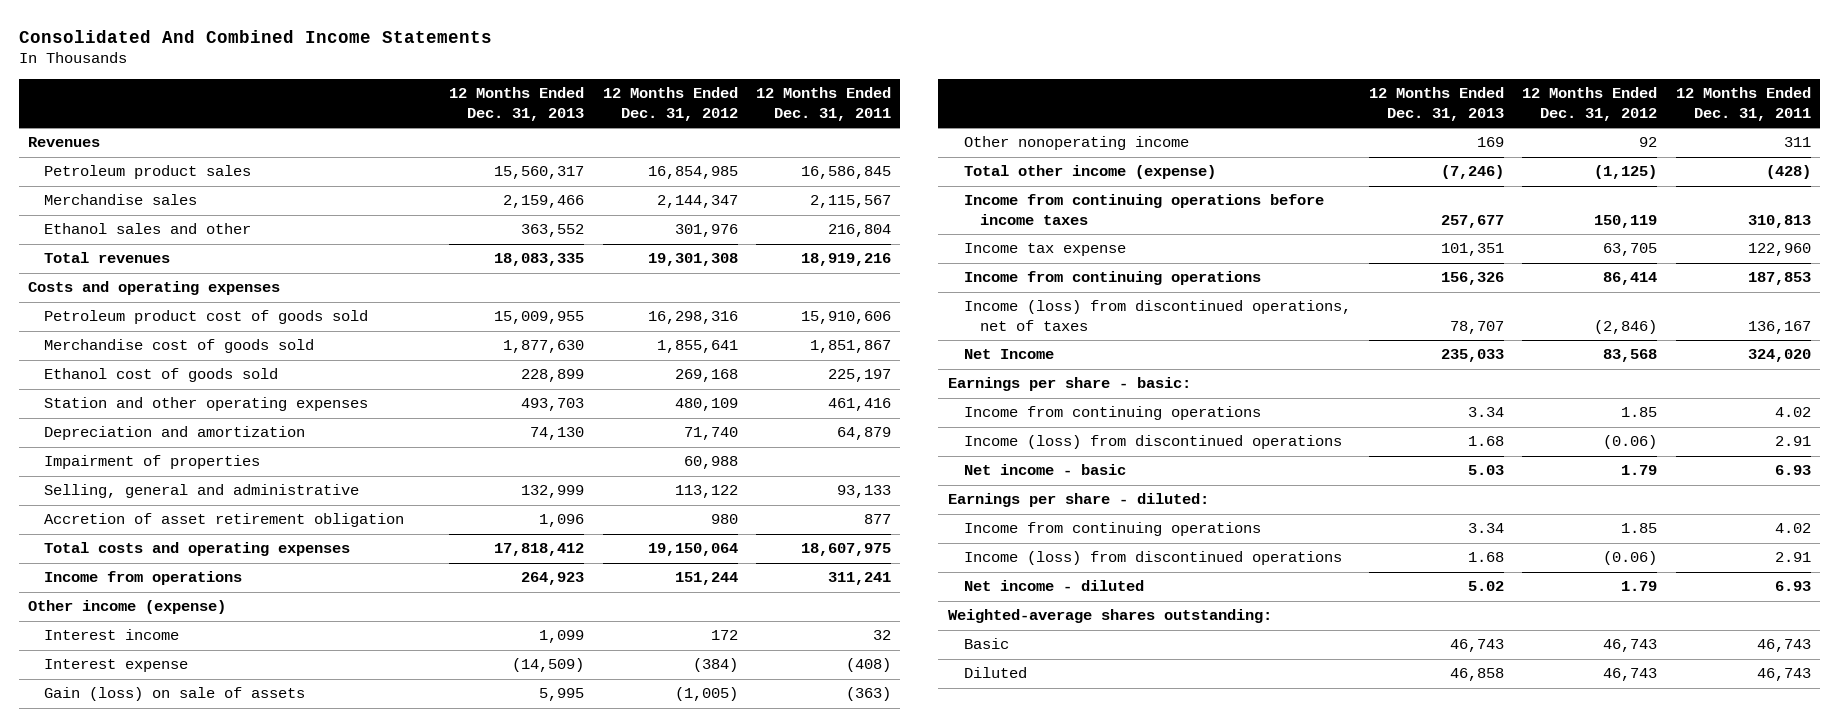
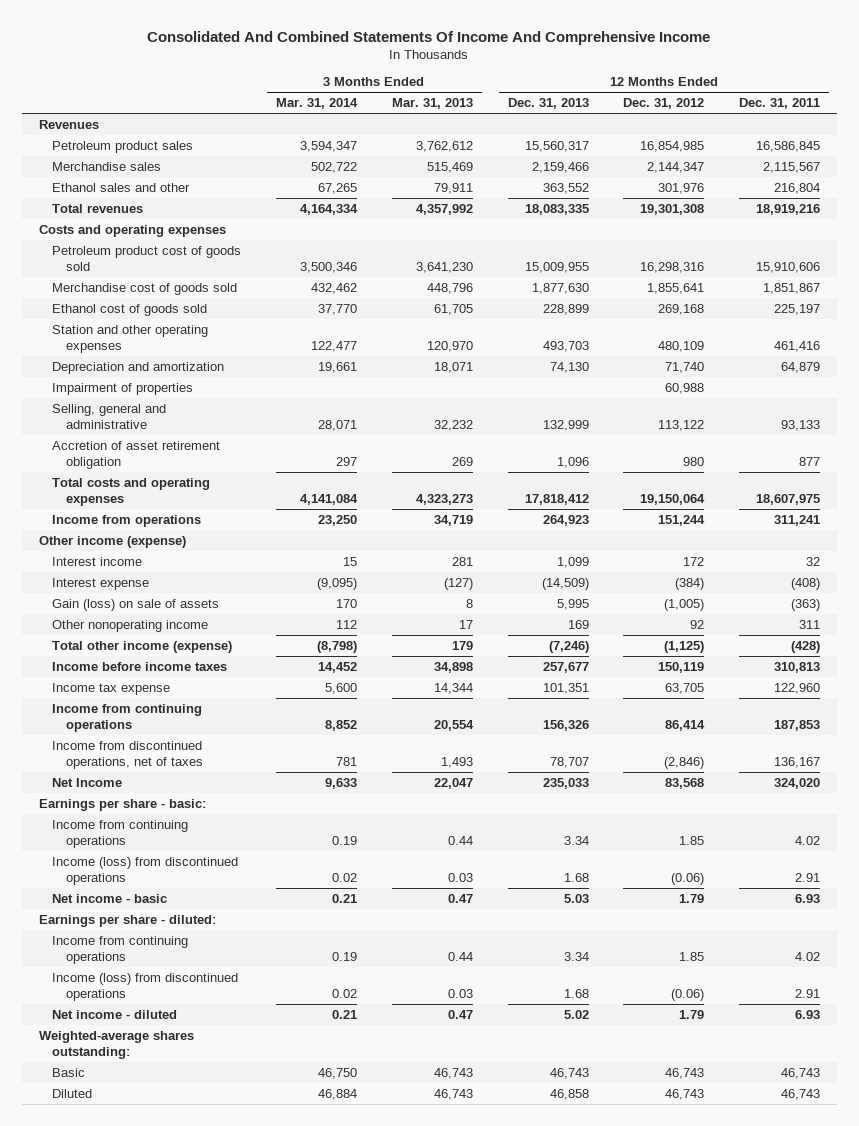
- Consolidated And Combined Income Statements
+ Consolidated And Combined Statements Of Income And Comprehensive Income
- | 12 Months Ended Dec. 31, 2013 | 12 Months Ended Dec. 31, 2012 | 12 Months Ended Dec. 31, 2011
+ | 3 Months Ended Mar. 31, 2014 | 3 Months Ended Mar. 31, 2013 | 12 Months Ended Dec. 31, 2013 | 12 Months Ended Dec. 31, 2012 | 12 Months Ended Dec. 31, 2011
- Income from continuing operations before income taxes | 257,677 | 150,119 | 310,813
+ Income before income taxes | 14,452 | 34,898 | 257,677 | 150,119 | 310,813
- Income (loss) from discontinued operations, net of taxes | 78,707 | (2,846) | 136,167
+ Income from discontinued operations, net of taxes | 781 | 1,493 | 78,707 | (2,846) | 136,167

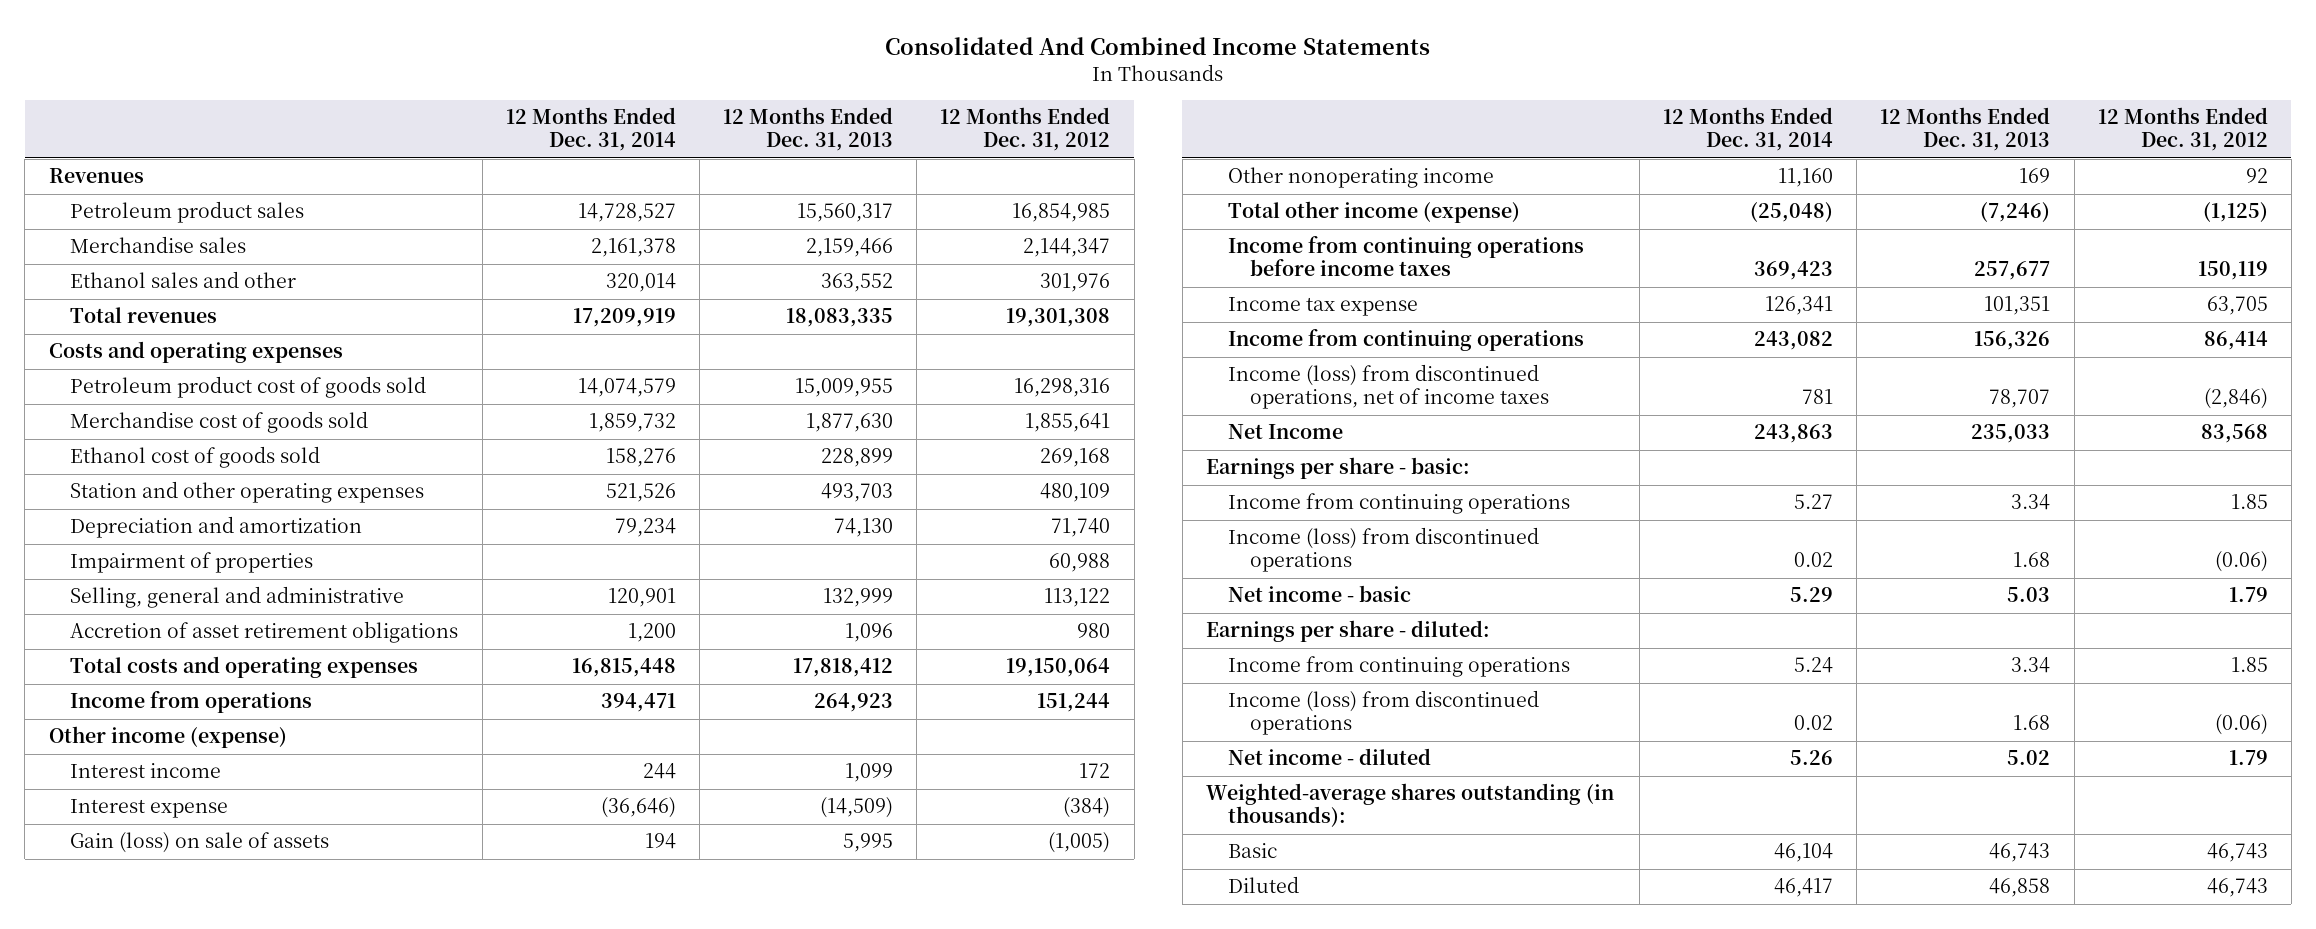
- Consolidated And Combined Statements Of Income And Comprehensive Income
+ Consolidated And Combined Income Statements
- | 3 Months Ended Mar. 31, 2014 | 3 Months Ended Mar. 31, 2013 | 12 Months Ended Dec. 31, 2013 | 12 Months Ended Dec. 31, 2012 | 12 Months Ended Dec. 31, 2011
+ | 12 Months Ended Dec. 31, 2014 | 12 Months Ended Dec. 31, 2013 | 12 Months Ended Dec. 31, 2012
- Accretion of asset retirement obligation | 297 | 269 | 1,096 | 980 | 877
+ Accretion of asset retirement obligations | 1,200 | 1,096 | 980
- Income before income taxes | 14,452 | 34,898 | 257,677 | 150,119 | 310,813
+ Income from continuing operations before income taxes | 369,423 | 257,677 | 150,119
- Income from discontinued operations, net of taxes | 781 | 1,493 | 78,707 | (2,846) | 136,167
+ Income (loss) from discontinued operations, net of income taxes | 781 | 78,707 | (2,846)
- Weighted-average shares outstanding:
+ Weighted-average shares outstanding (in thousands):

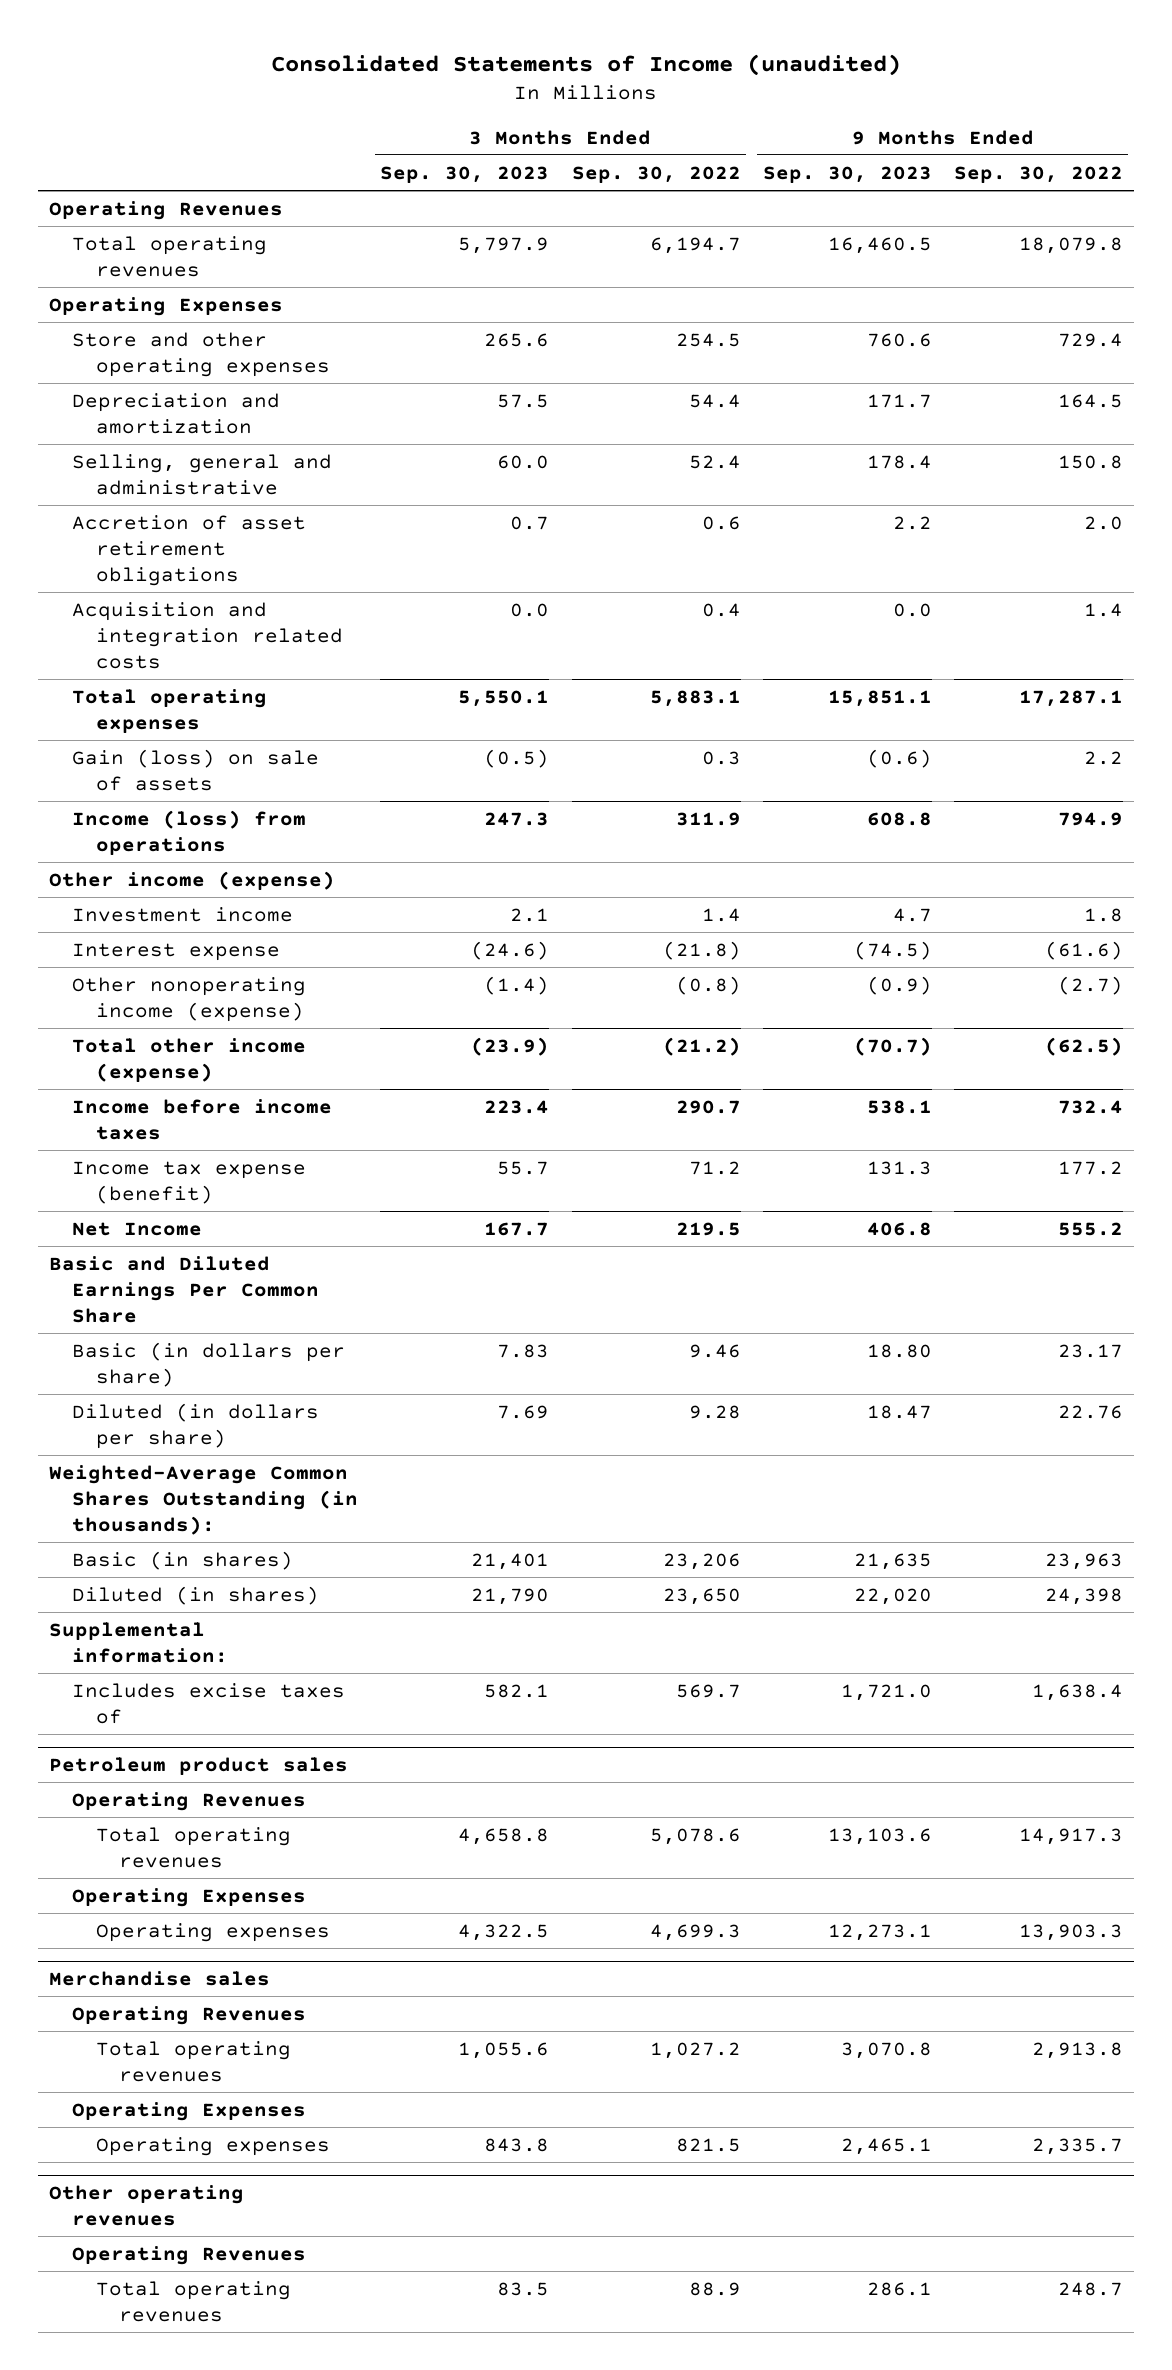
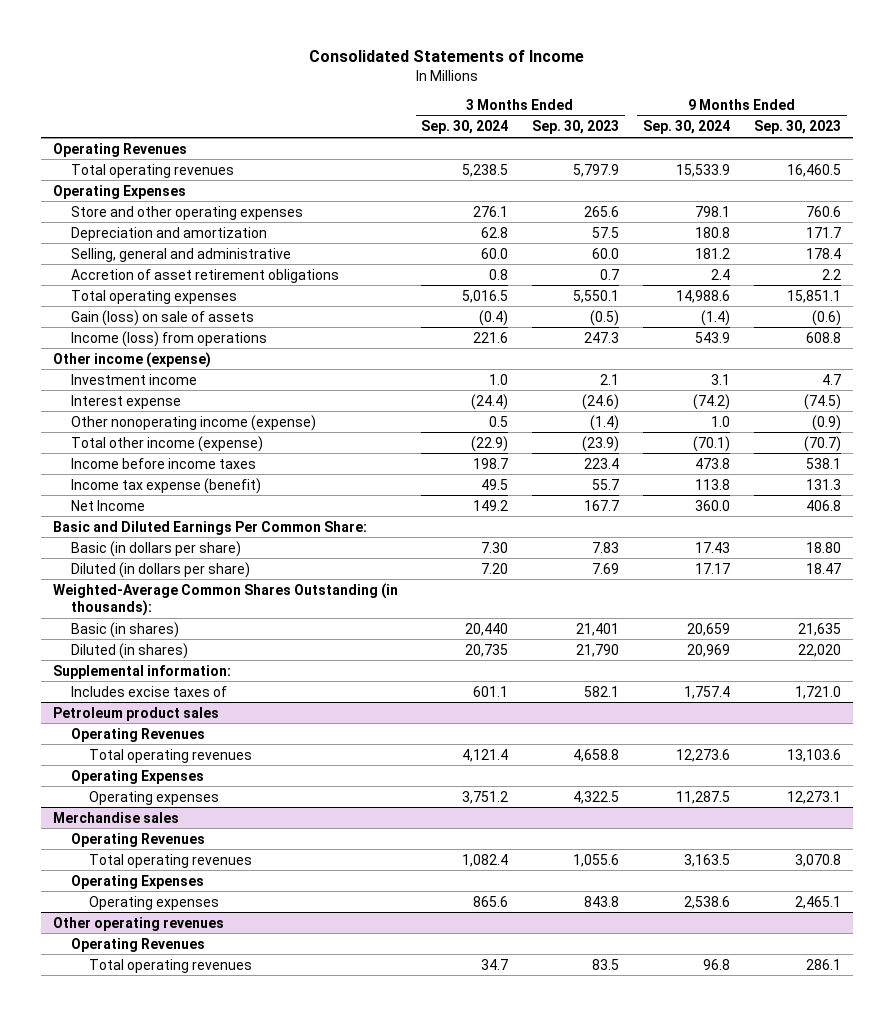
- Consolidated Statements of Income (unaudited)
+ Consolidated Statements of Income
- | 3 Months Ended Sep. 30, 2023 | 3 Months Ended Sep. 30, 2022 | 9 Months Ended Sep. 30, 2023 | 9 Months Ended Sep. 30, 2022
+ | 3 Months Ended Sep. 30, 2024 | 3 Months Ended Sep. 30, 2023 | 9 Months Ended Sep. 30, 2024 | 9 Months Ended Sep. 30, 2023
- Acquisition and integration related costs | 0.0 | 0.4 | 0.0 | 1.4
- Basic and Diluted Earnings Per Common Share
+ Basic and Diluted Earnings Per Common Share:

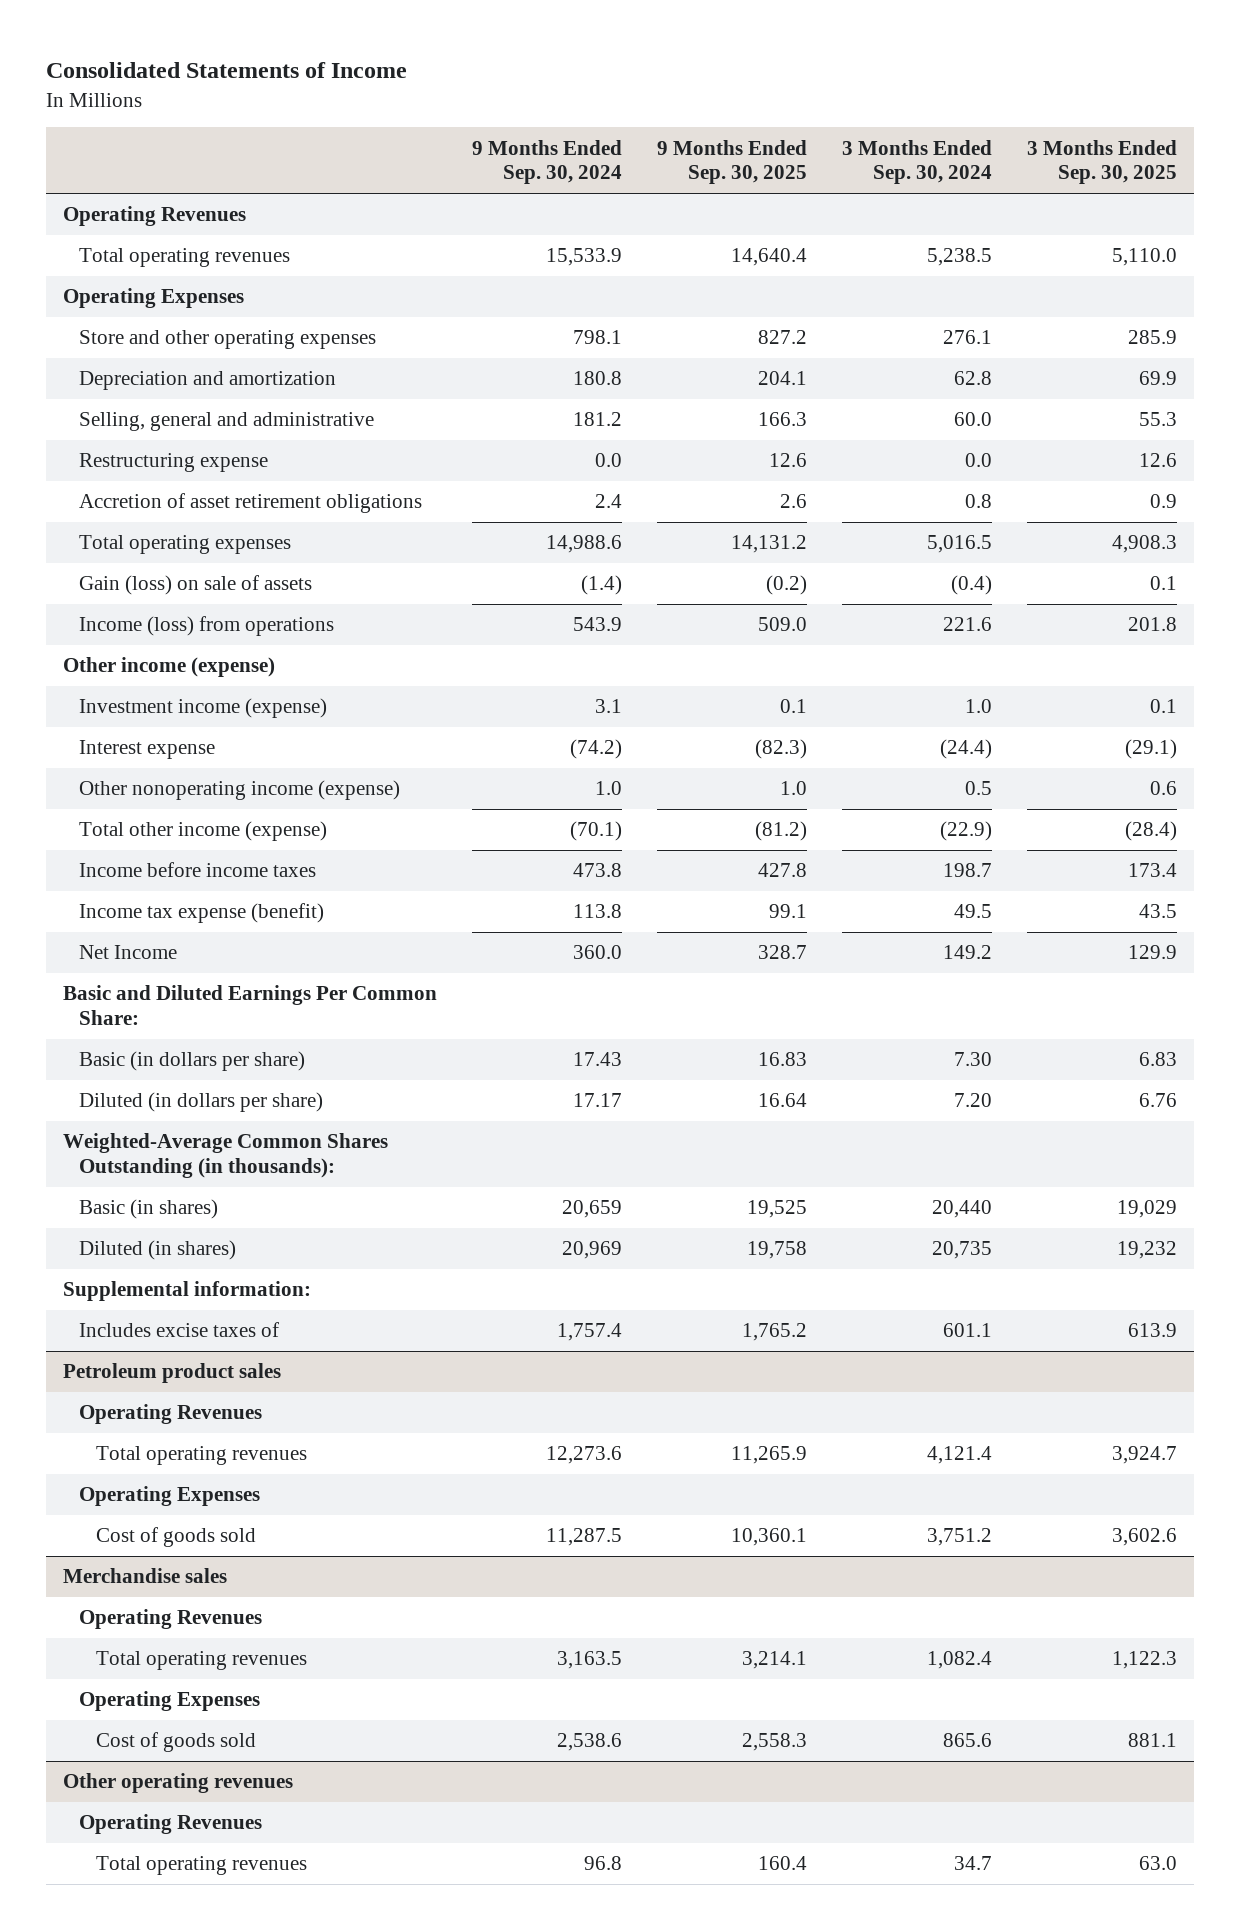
- | 3 Months Ended Sep. 30, 2024 | 3 Months Ended Sep. 30, 2023 | 9 Months Ended Sep. 30, 2024 | 9 Months Ended Sep. 30, 2023
+ | 9 Months Ended Sep. 30, 2024 | 9 Months Ended Sep. 30, 2025 | 3 Months Ended Sep. 30, 2024 | 3 Months Ended Sep. 30, 2025
+ Restructuring expense | 0.0 | 12.6 | 0.0 | 12.6
- Investment income | 1.0 | 2.1 | 3.1 | 4.7
+ Investment income (expense) | 3.1 | 0.1 | 1.0 | 0.1
@ Petroleum product sales
- Operating expenses | 3,751.2 | 4,322.5 | 11,287.5 | 12,273.1
+ Cost of goods sold | 11,287.5 | 10,360.1 | 3,751.2 | 3,602.6
@ Merchandise sales
- Operating expenses | 865.6 | 843.8 | 2,538.6 | 2,465.1
+ Cost of goods sold | 2,538.6 | 2,558.3 | 865.6 | 881.1

